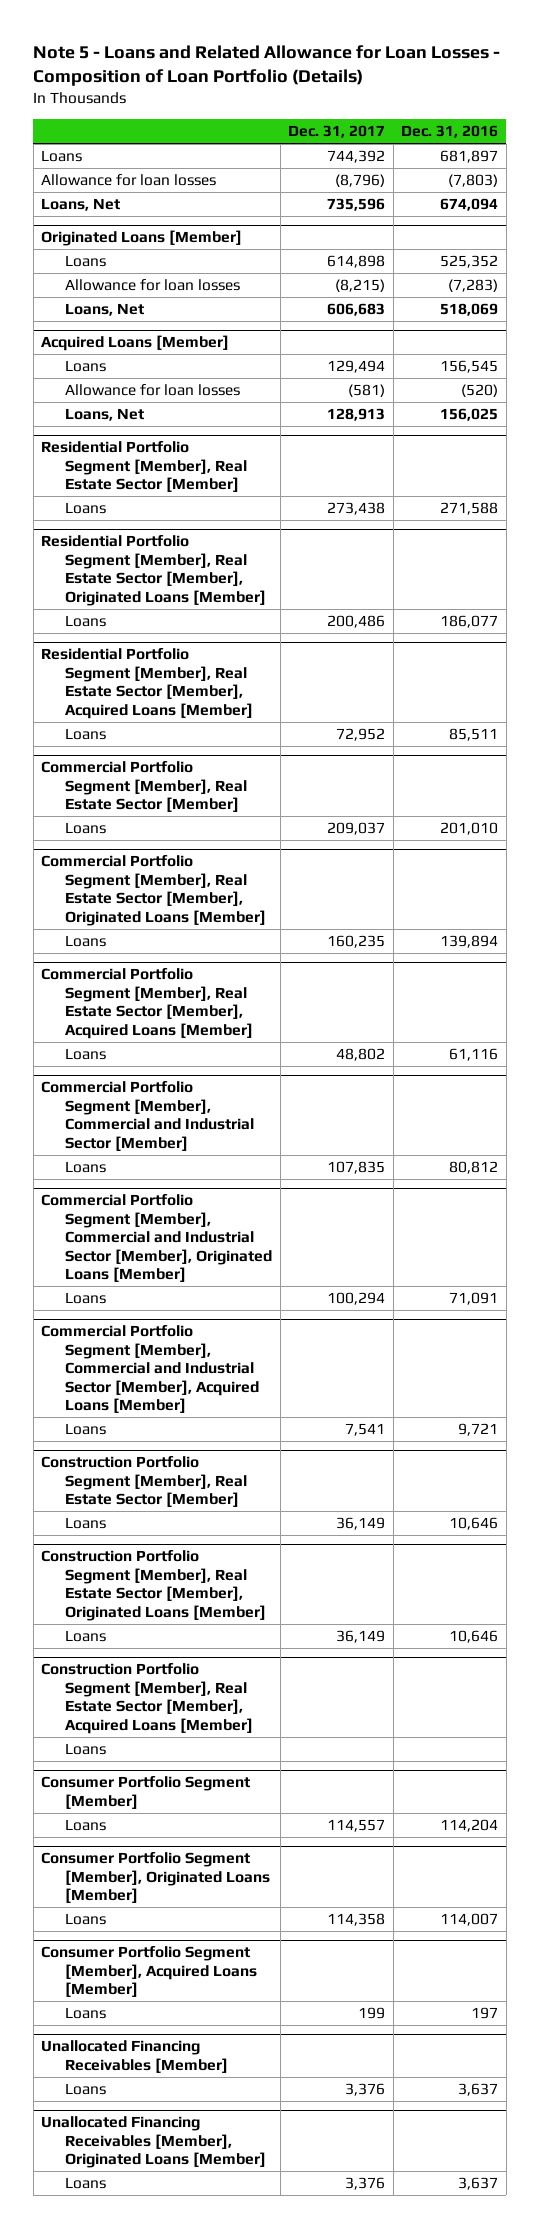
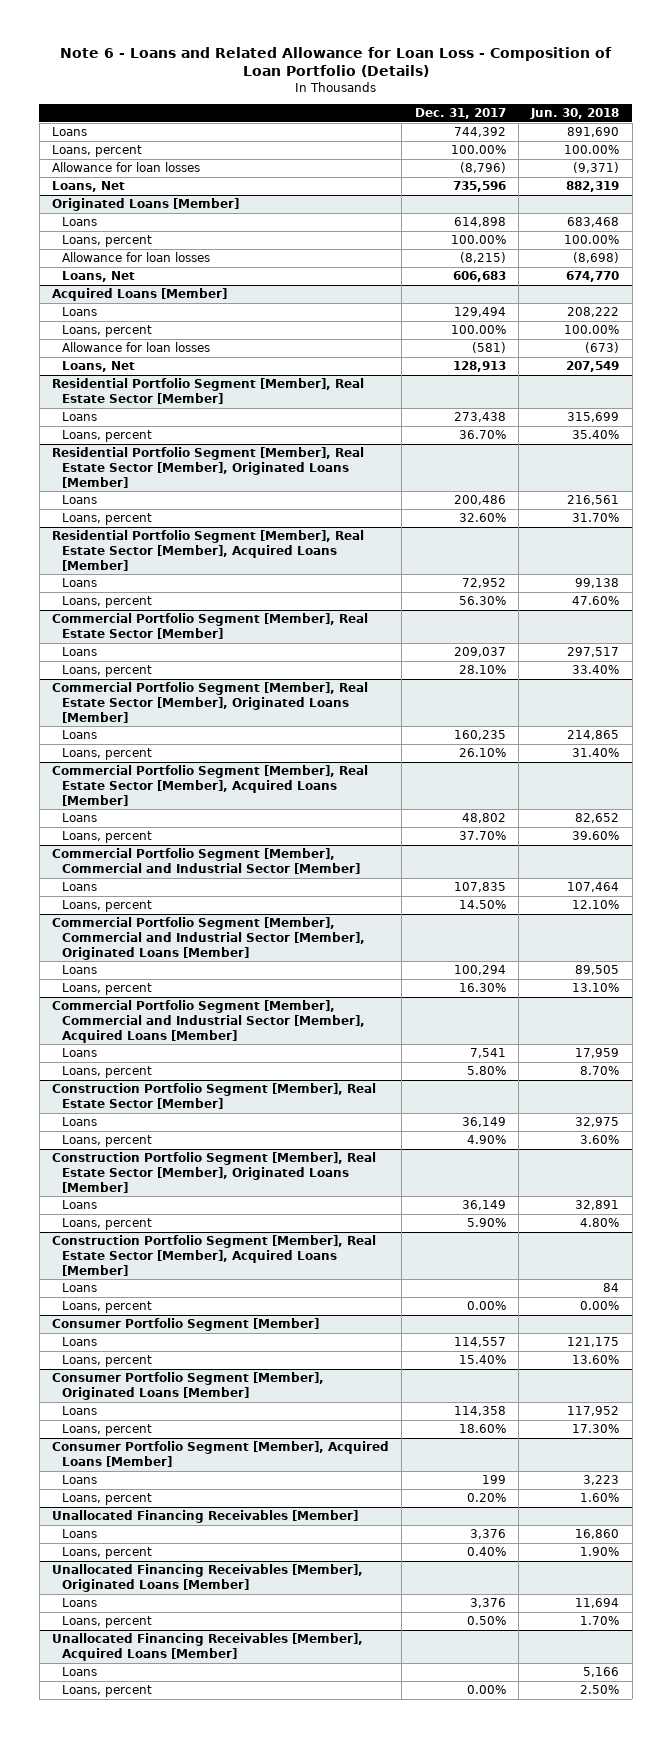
- Note 5 - Loans and Related Allowance for Loan Losses - Composition of Loan Portfolio (Details)
+ Note 6 - Loans and Related Allowance for Loan Loss - Composition of Loan Portfolio (Details)
- | Dec. 31, 2017 | Dec. 31, 2016
+ | Dec. 31, 2017 | Jun. 30, 2018
+ Loans, percent | 100.00% | 100.00%
@ Originated Loans [Member]
+ Loans, percent | 100.00% | 100.00%
@ Acquired Loans [Member]
+ Loans, percent | 100.00% | 100.00%
@ Residential Portfolio Segment [Member], Real Estate Sector [Member]
+ Loans, percent | 36.70% | 35.40%
@ Residential Portfolio Segment [Member], Real Estate Sector [Member], Originated Loans [Member]
+ Loans, percent | 32.60% | 31.70%
@ Residential Portfolio Segment [Member], Real Estate Sector [Member], Acquired Loans [Member]
+ Loans, percent | 56.30% | 47.60%
@ Commercial Portfolio Segment [Member], Real Estate Sector [Member]
+ Loans, percent | 28.10% | 33.40%
@ Commercial Portfolio Segment [Member], Real Estate Sector [Member], Originated Loans [Member]
+ Loans, percent | 26.10% | 31.40%
@ Commercial Portfolio Segment [Member], Real Estate Sector [Member], Acquired Loans [Member]
+ Loans, percent | 37.70% | 39.60%
@ Commercial Portfolio Segment [Member], Commercial and Industrial Sector [Member]
+ Loans, percent | 14.50% | 12.10%
@ Commercial Portfolio Segment [Member], Commercial and Industrial Sector [Member], Originated Loans [Member]
+ Loans, percent | 16.30% | 13.10%
@ Commercial Portfolio Segment [Member], Commercial and Industrial Sector [Member], Acquired Loans [Member]
+ Loans, percent | 5.80% | 8.70%
@ Construction Portfolio Segment [Member], Real Estate Sector [Member]
+ Loans, percent | 4.90% | 3.60%
@ Construction Portfolio Segment [Member], Real Estate Sector [Member], Originated Loans [Member]
+ Loans, percent | 5.90% | 4.80%
@ Construction Portfolio Segment [Member], Real Estate Sector [Member], Acquired Loans [Member]
+ Loans, percent | 0.00% | 0.00%
@ Consumer Portfolio Segment [Member]
+ Loans, percent | 15.40% | 13.60%
@ Consumer Portfolio Segment [Member], Originated Loans [Member]
+ Loans, percent | 18.60% | 17.30%
@ Consumer Portfolio Segment [Member], Acquired Loans [Member]
+ Loans, percent | 0.20% | 1.60%
@ Unallocated Financing Receivables [Member]
+ Loans, percent | 0.40% | 1.90%
@ Unallocated Financing Receivables [Member], Originated Loans [Member]
+ Loans, percent | 0.50% | 1.70%
+ Unallocated Financing Receivables [Member], Acquired Loans [Member]
+ Loans | | 5,166
+ Loans, percent | 0.00% | 2.50%

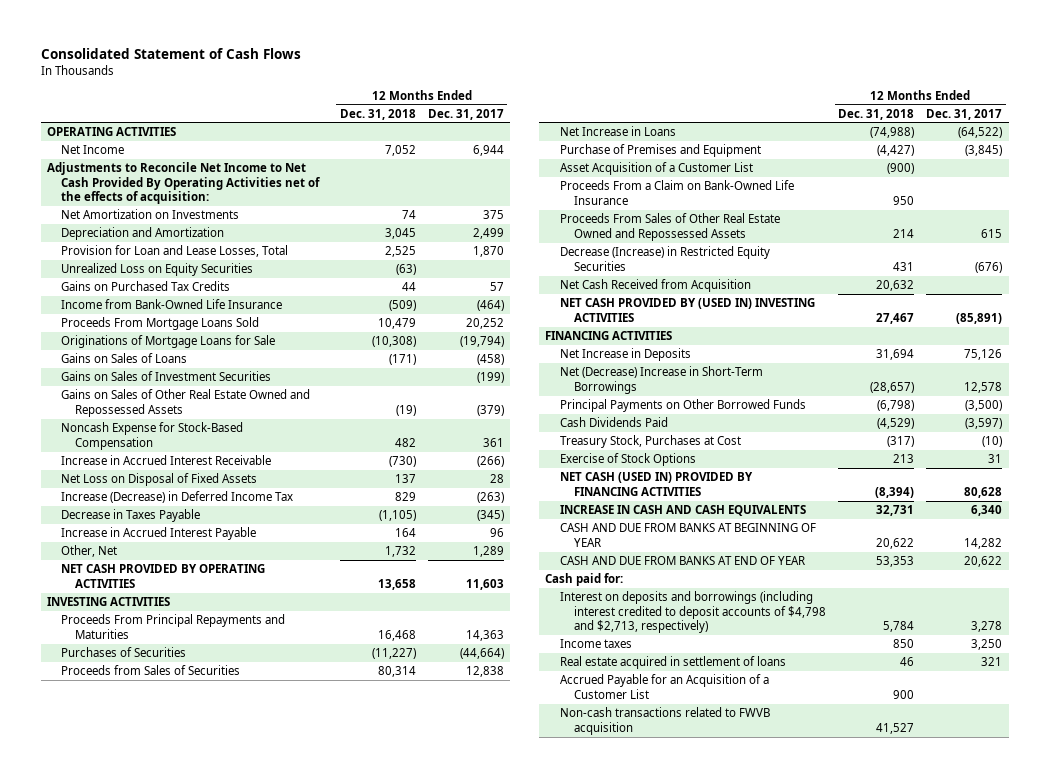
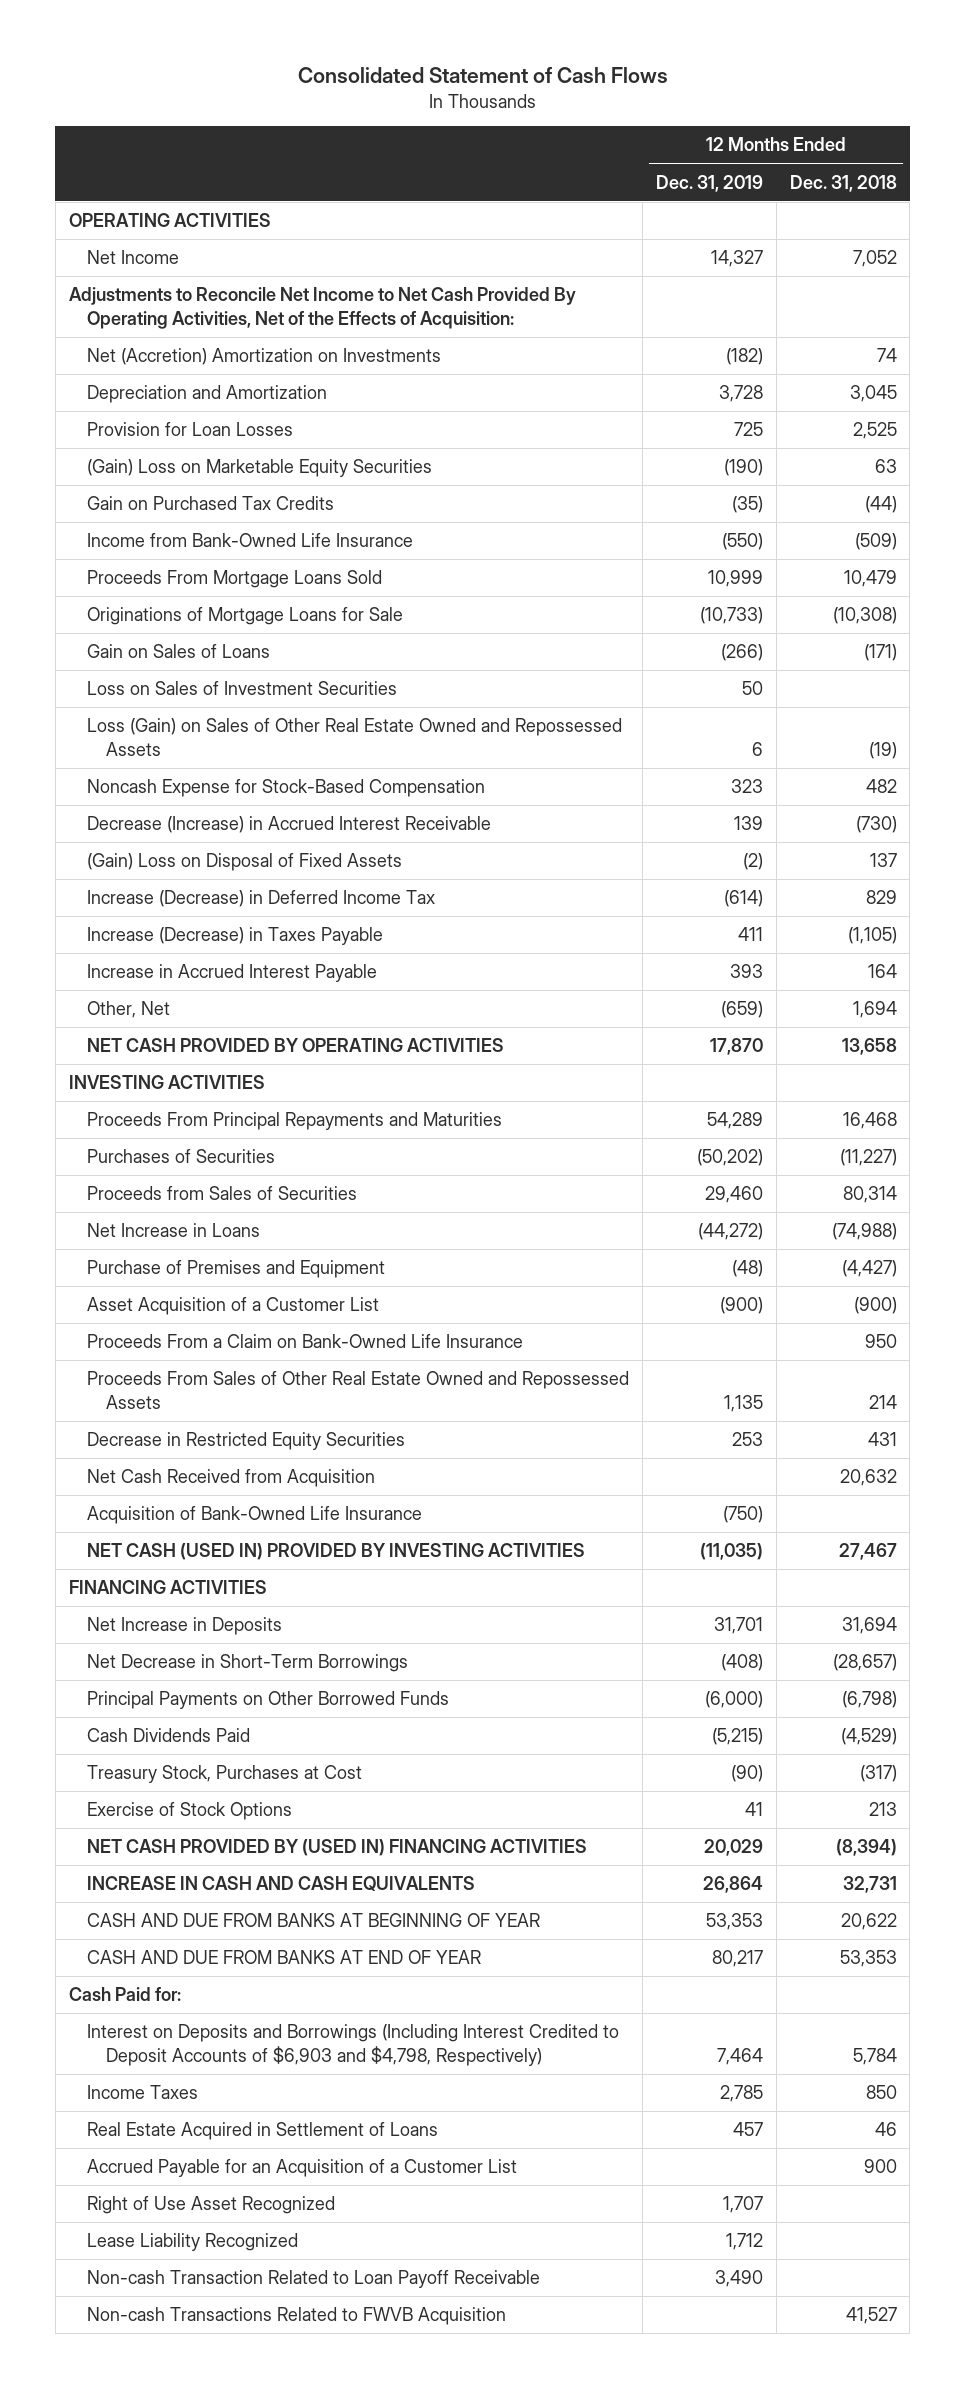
- | 12 Months Ended Dec. 31, 2018 | 12 Months Ended Dec. 31, 2017
+ | 12 Months Ended Dec. 31, 2019 | 12 Months Ended Dec. 31, 2018
- Adjustments to Reconcile Net Income to Net Cash Provided By Operating Activities net of the effects of acquisition:
- Net Amortization on Investments | 74 | 375
+ Adjustments to Reconcile Net Income to Net Cash Provided By Operating Activities, Net of the Effects of Acquisition:
+ Net (Accretion) Amortization on Investments | (182) | 74
- Provision for Loan and Lease Losses, Total | 2,525 | 1,870
- Unrealized Loss on Equity Securities | (63) |
- Gains on Purchased Tax Credits | 44 | 57
+ Provision for Loan Losses | 725 | 2,525
+ (Gain) Loss on Marketable Equity Securities | (190) | 63
+ Gain on Purchased Tax Credits | (35) | (44)
- Gains on Sales of Loans | (171) | (458)
- Gains on Sales of Investment Securities | | (199)
- Gains on Sales of Other Real Estate Owned and Repossessed Assets | (19) | (379)
+ Gain on Sales of Loans | (266) | (171)
+ Loss on Sales of Investment Securities | 50 |
+ Loss (Gain) on Sales of Other Real Estate Owned and Repossessed Assets | 6 | (19)
- Increase in Accrued Interest Receivable | (730) | (266)
- Net Loss on Disposal of Fixed Assets | 137 | 28
+ Decrease (Increase) in Accrued Interest Receivable | 139 | (730)
+ (Gain) Loss on Disposal of Fixed Assets | (2) | 137
- Decrease in Taxes Payable | (1,105) | (345)
+ Increase (Decrease) in Taxes Payable | 411 | (1,105)
- Other, Net | 1,732 | 1,289
+ Other, Net | (659) | 1,694
- Decrease (Increase) in Restricted Equity Securities | 431 | (676)
+ Decrease in Restricted Equity Securities | 253 | 431
- NET CASH PROVIDED BY (USED IN) INVESTING ACTIVITIES | 27,467 | (85,891)
+ Acquisition of Bank-Owned Life Insurance | (750) |
+ NET CASH (USED IN) PROVIDED BY INVESTING ACTIVITIES | (11,035) | 27,467
- Net (Decrease) Increase in Short-Term Borrowings | (28,657) | 12,578
+ Net Decrease in Short-Term Borrowings | (408) | (28,657)
- NET CASH (USED IN) PROVIDED BY FINANCING ACTIVITIES | (8,394) | 80,628
+ NET CASH PROVIDED BY (USED IN) FINANCING ACTIVITIES | 20,029 | (8,394)
- Cash paid for:
- Interest on deposits and borrowings (including interest credited to deposit accounts of $4,798 and $2,713, respectively) | 5,784 | 3,278
- Income taxes | 850 | 3,250
- Real estate acquired in settlement of loans | 46 | 321
+ Cash Paid for:
+ Interest on Deposits and Borrowings (Including Interest Credited to Deposit Accounts of $6,903 and $4,798, Respectively) | 7,464 | 5,784
+ Income Taxes | 2,785 | 850
+ Real Estate Acquired in Settlement of Loans | 457 | 46
- Non-cash transactions related to FWVB acquisition | 41,527 |
+ Right of Use Asset Recognized | 1,707 |
+ Lease Liability Recognized | 1,712 |
+ Non-cash Transaction Related to Loan Payoff Receivable | 3,490 |
+ Non-cash Transactions Related to FWVB Acquisition | | 41,527

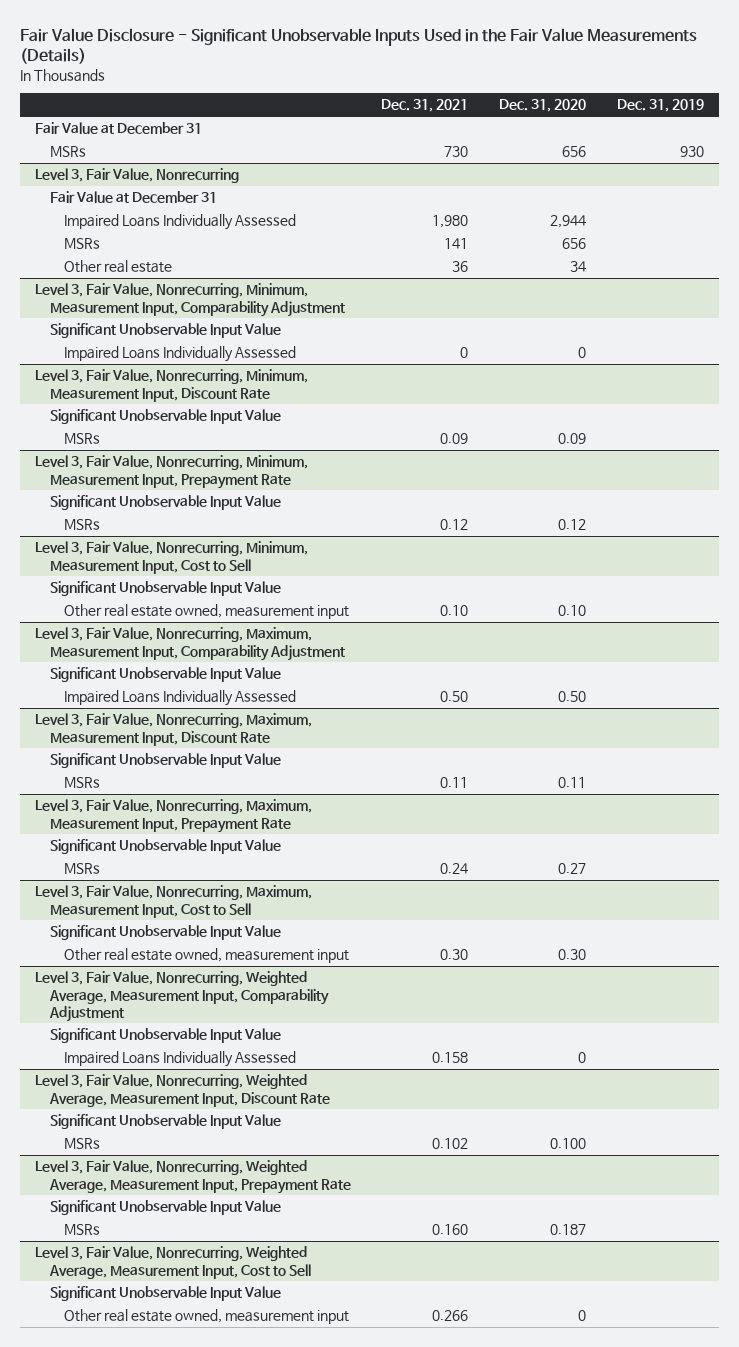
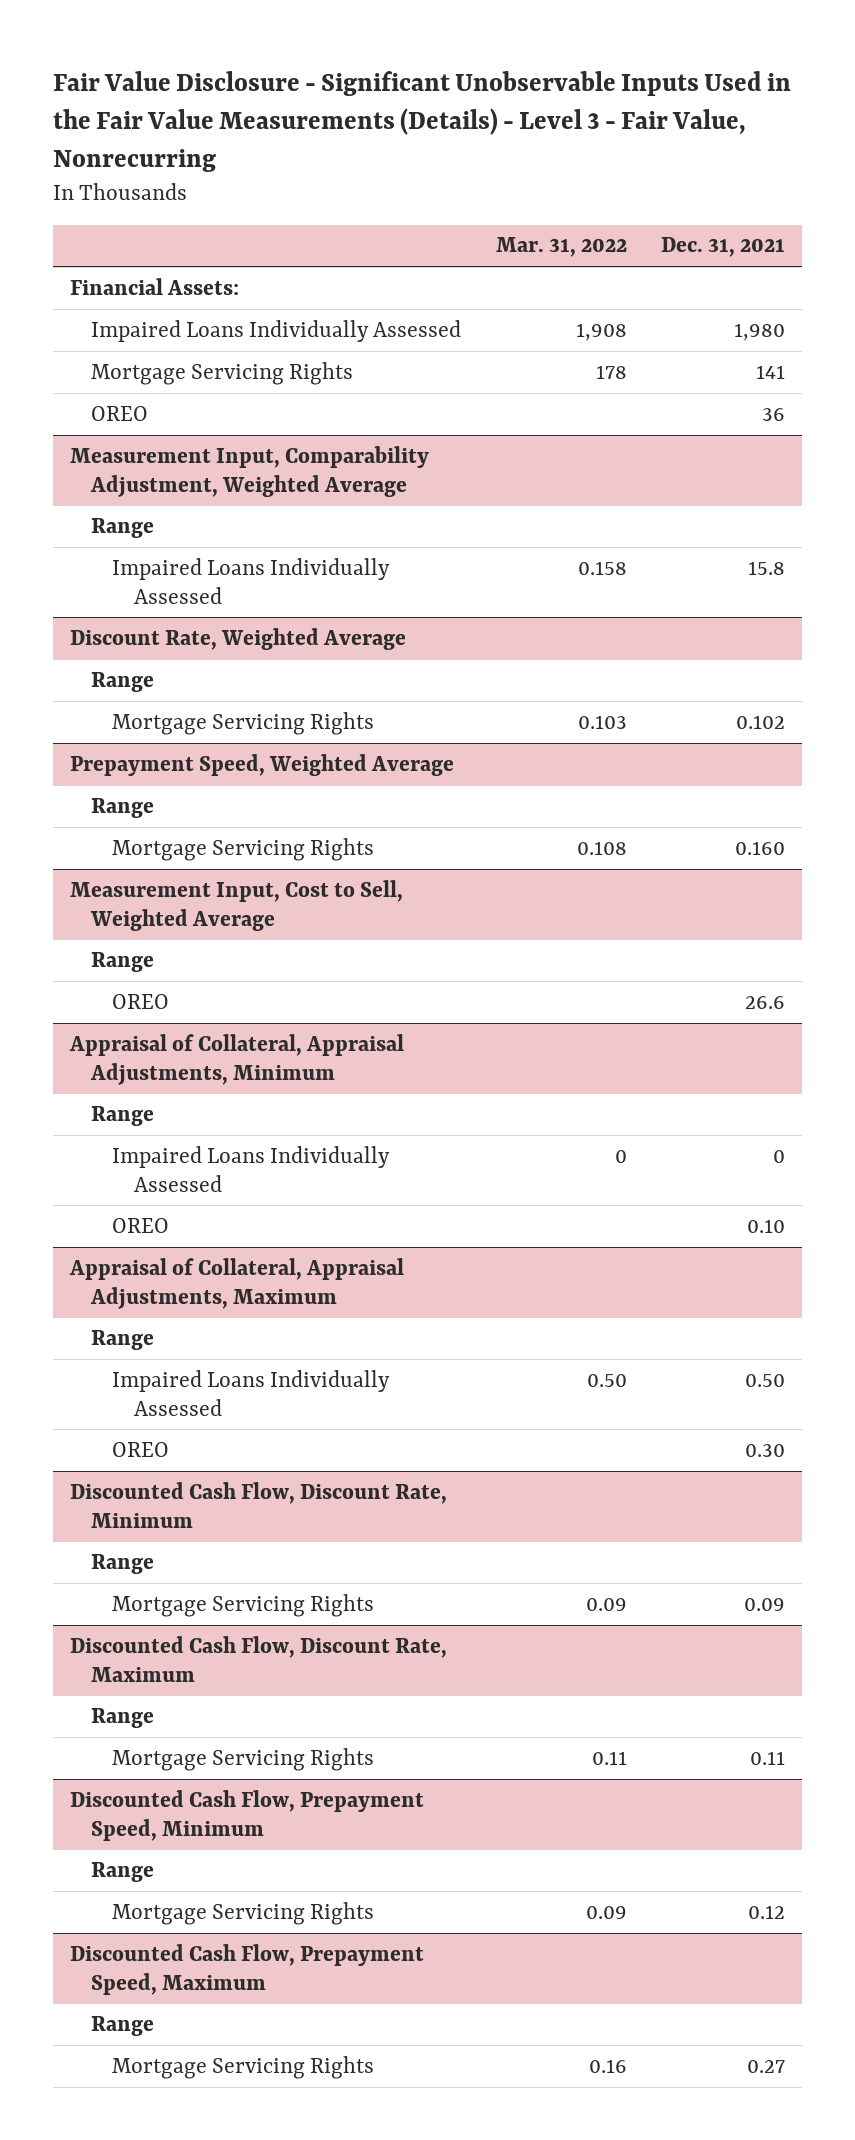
- Fair Value Disclosure - Significant Unobservable Inputs Used in the Fair Value Measurements (Details)
+ Fair Value Disclosure - Significant Unobservable Inputs Used in the Fair Value Measurements (Details) - Level 3 - Fair Value, Nonrecurring
- | Dec. 31, 2021 | Dec. 31, 2020 | Dec. 31, 2019
+ | Mar. 31, 2022 | Dec. 31, 2021
- Fair Value at December 31
- MSRs | 730 | 656 | 930
- Level 3, Fair Value, Nonrecurring
- Fair Value at December 31
+ Financial Assets:
- MSRs | 141 | 656 |
- Other real estate | 36 | 34 |
- Level 3, Fair Value, Nonrecurring, Minimum, Measurement Input, Comparability Adjustment
- Significant Unobservable Input Value
+ Mortgage Servicing Rights | 178 | 141
+ OREO | | 36
+ Measurement Input, Comparability Adjustment, Weighted Average
+ Range
+ Impaired Loans Individually Assessed | 0.158 | 15.8
+ Discount Rate, Weighted Average
+ Range
+ Mortgage Servicing Rights | 0.103 | 0.102
+ Prepayment Speed, Weighted Average
+ Range
+ Mortgage Servicing Rights | 0.108 | 0.160
+ Measurement Input, Cost to Sell, Weighted Average
+ Range
+ OREO | | 26.6
+ Appraisal of Collateral, Appraisal Adjustments, Minimum
+ Range
- Level 3, Fair Value, Nonrecurring, Minimum, Measurement Input, Discount Rate
- Significant Unobservable Input Value
- MSRs | 0.09 | 0.09 |
- Level 3, Fair Value, Nonrecurring, Minimum, Measurement Input, Prepayment Rate
- Significant Unobservable Input Value
- MSRs | 0.12 | 0.12 |
- Level 3, Fair Value, Nonrecurring, Minimum, Measurement Input, Cost to Sell
- Significant Unobservable Input Value
- Other real estate owned, measurement input | 0.10 | 0.10 |
- Level 3, Fair Value, Nonrecurring, Maximum, Measurement Input, Comparability Adjustment
- Significant Unobservable Input Value
+ OREO | | 0.10
+ Appraisal of Collateral, Appraisal Adjustments, Maximum
+ Range
- Level 3, Fair Value, Nonrecurring, Maximum, Measurement Input, Discount Rate
- Significant Unobservable Input Value
- MSRs | 0.11 | 0.11 |
- Level 3, Fair Value, Nonrecurring, Maximum, Measurement Input, Prepayment Rate
- Significant Unobservable Input Value
- MSRs | 0.24 | 0.27 |
- Level 3, Fair Value, Nonrecurring, Maximum, Measurement Input, Cost to Sell
- Significant Unobservable Input Value
- Other real estate owned, measurement input | 0.30 | 0.30 |
- Level 3, Fair Value, Nonrecurring, Weighted Average, Measurement Input, Comparability Adjustment
- Significant Unobservable Input Value
- Impaired Loans Individually Assessed | 0.158 | 0 |
- Level 3, Fair Value, Nonrecurring, Weighted Average, Measurement Input, Discount Rate
- Significant Unobservable Input Value
- MSRs | 0.102 | 0.100 |
- Level 3, Fair Value, Nonrecurring, Weighted Average, Measurement Input, Prepayment Rate
- Significant Unobservable Input Value
- MSRs | 0.160 | 0.187 |
- Level 3, Fair Value, Nonrecurring, Weighted Average, Measurement Input, Cost to Sell
- Significant Unobservable Input Value
- Other real estate owned, measurement input | 0.266 | 0 |
+ OREO | | 0.30
+ Discounted Cash Flow, Discount Rate, Minimum
+ Range
+ Mortgage Servicing Rights | 0.09 | 0.09
+ Discounted Cash Flow, Discount Rate, Maximum
+ Range
+ Mortgage Servicing Rights | 0.11 | 0.11
+ Discounted Cash Flow, Prepayment Speed, Minimum
+ Range
+ Mortgage Servicing Rights | 0.09 | 0.12
+ Discounted Cash Flow, Prepayment Speed, Maximum
+ Range
+ Mortgage Servicing Rights | 0.16 | 0.27

